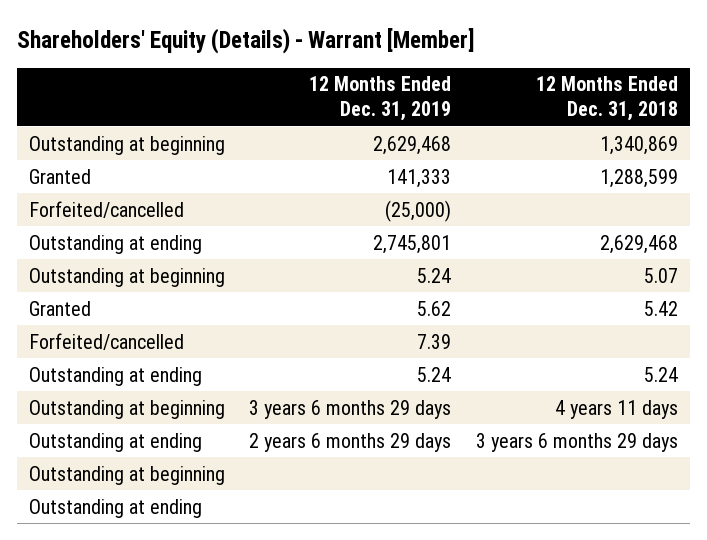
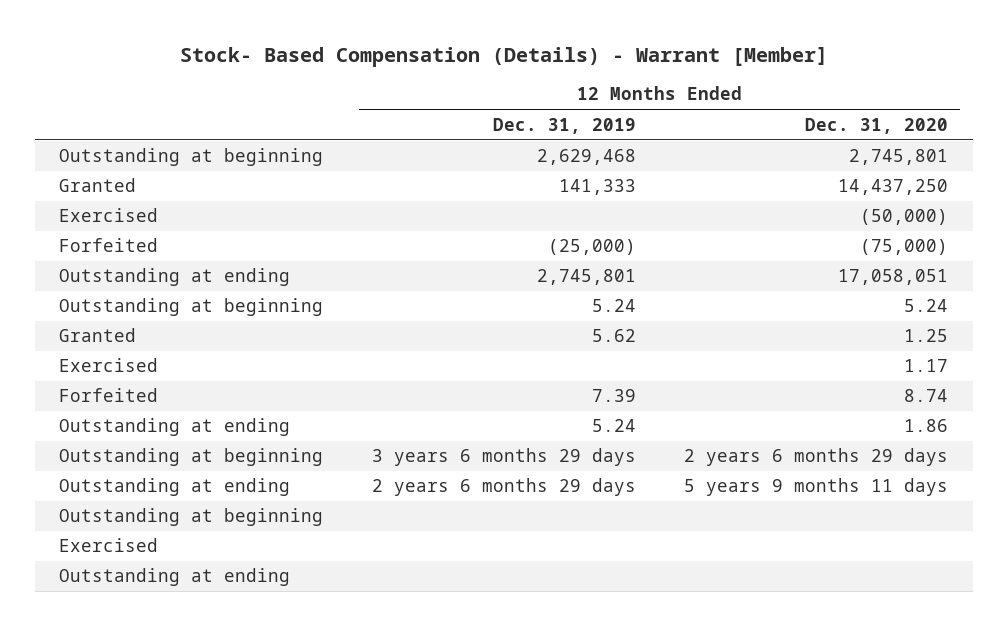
- Shareholders' Equity (Details) - Warrant [Member]
+ Stock- Based Compensation (Details) - Warrant [Member]
- | 12 Months Ended Dec. 31, 2019 | 12 Months Ended Dec. 31, 2018
+ | 12 Months Ended Dec. 31, 2019 | 12 Months Ended Dec. 31, 2020
- Forfeited/cancelled | (25,000) |
+ Exercised | | (50,000)
+ Forfeited | (25,000) | (75,000)
- Forfeited/cancelled | 7.39 |
+ Exercised | | 1.17
+ Forfeited | 7.39 | 8.74
+ Exercised

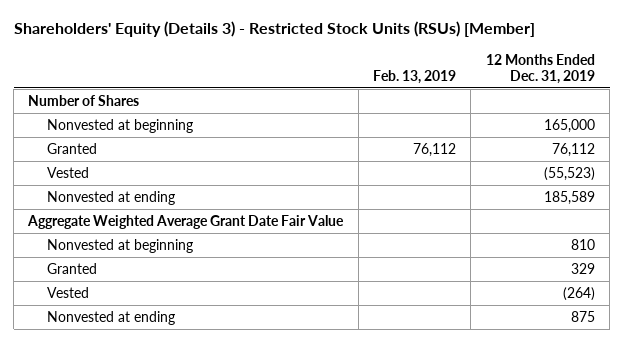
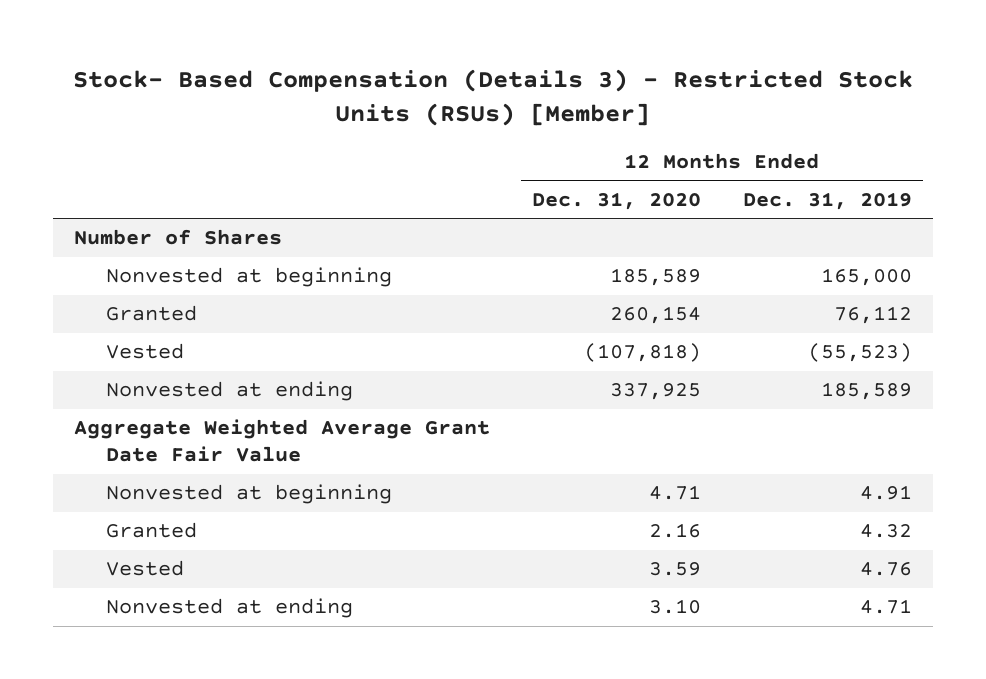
- Shareholders' Equity (Details 3) - Restricted Stock Units (RSUs) [Member]
+ Stock- Based Compensation (Details 3) - Restricted Stock Units (RSUs) [Member]
- | Feb. 13, 2019 | 12 Months Ended Dec. 31, 2019
+ | 12 Months Ended Dec. 31, 2020 | 12 Months Ended Dec. 31, 2019
- Nonvested at beginning | | 810
- Granted | | 329
- Vested | | (264)
- Nonvested at ending | | 875
+ Nonvested at beginning | 4.71 | 4.91
+ Granted | 2.16 | 4.32
+ Vested | 3.59 | 4.76
+ Nonvested at ending | 3.10 | 4.71

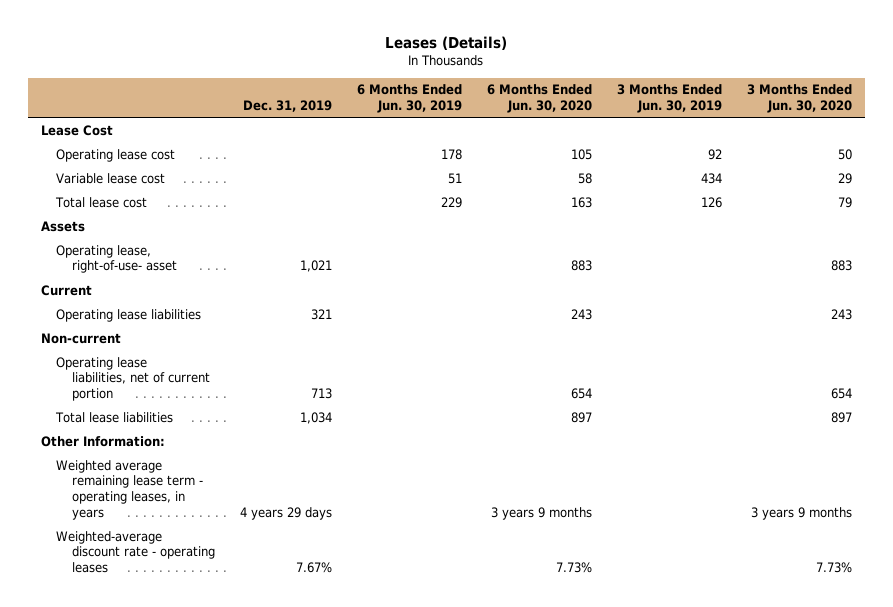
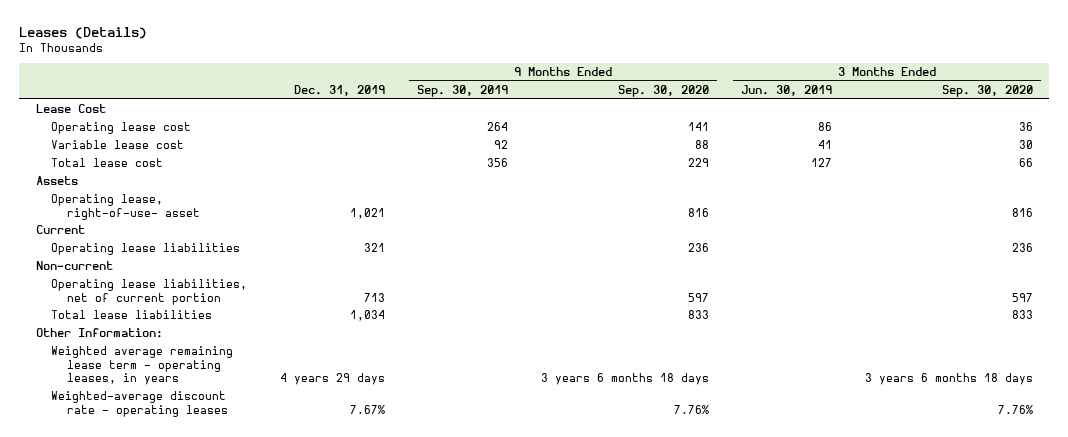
- | Dec. 31, 2019 | 6 Months Ended Jun. 30, 2019 | 6 Months Ended Jun. 30, 2020 | 3 Months Ended Jun. 30, 2019 | 3 Months Ended Jun. 30, 2020
+ | Dec. 31, 2019 | 9 Months Ended Sep. 30, 2019 | 9 Months Ended Sep. 30, 2020 | 3 Months Ended Jun. 30, 2019 | 3 Months Ended Sep. 30, 2020
- Operating lease cost | | 178 | 105 | 92 | 50
- Variable lease cost | | 51 | 58 | 434 | 29
- Total lease cost | | 229 | 163 | 126 | 79
+ Operating lease cost | | 264 | 141 | 86 | 36
+ Variable lease cost | | 92 | 88 | 41 | 30
+ Total lease cost | | 356 | 229 | 127 | 66

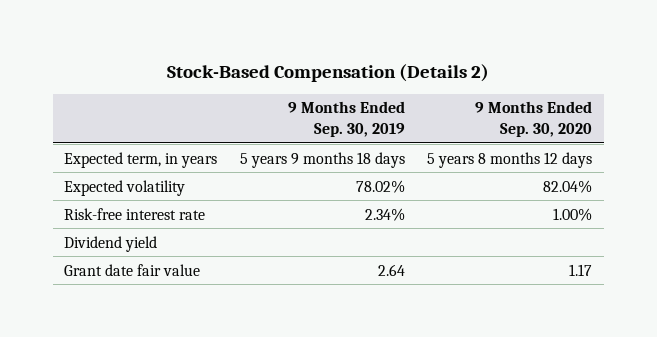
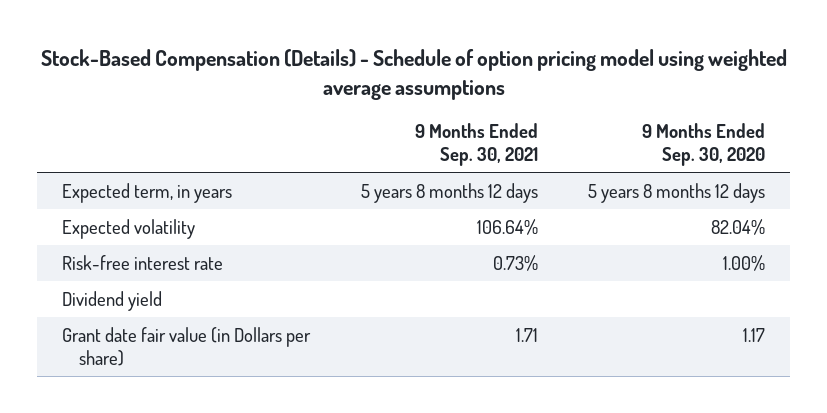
- Stock-Based Compensation (Details 2)
+ Stock-Based Compensation (Details) - Schedule of option pricing model using weighted average assumptions
- | 9 Months Ended Sep. 30, 2019 | 9 Months Ended Sep. 30, 2020
+ | 9 Months Ended Sep. 30, 2021 | 9 Months Ended Sep. 30, 2020
- Grant date fair value | 2.64 | 1.17
+ Grant date fair value (in Dollars per share) | 1.71 | 1.17

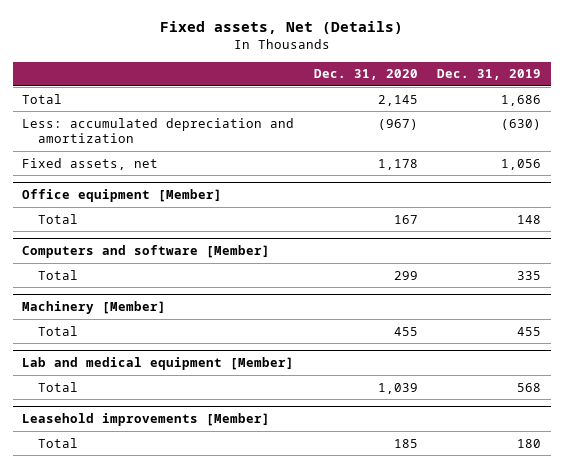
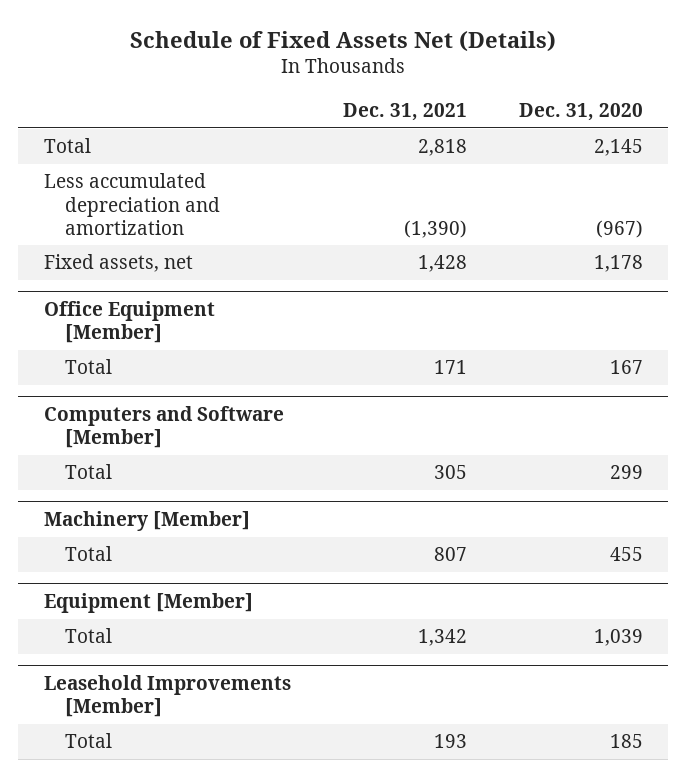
- Fixed assets, Net (Details)
+ Schedule of Fixed Assets Net (Details)
- | Dec. 31, 2020 | Dec. 31, 2019
+ | Dec. 31, 2021 | Dec. 31, 2020
- Less: accumulated depreciation and amortization | (967) | (630)
+ Less accumulated depreciation and amortization | (1,390) | (967)
- Office equipment [Member]
+ Office Equipment [Member]
- Computers and software [Member]
+ Computers and Software [Member]
- Lab and medical equipment [Member]
+ Equipment [Member]
- Leasehold improvements [Member]
+ Leasehold Improvements [Member]

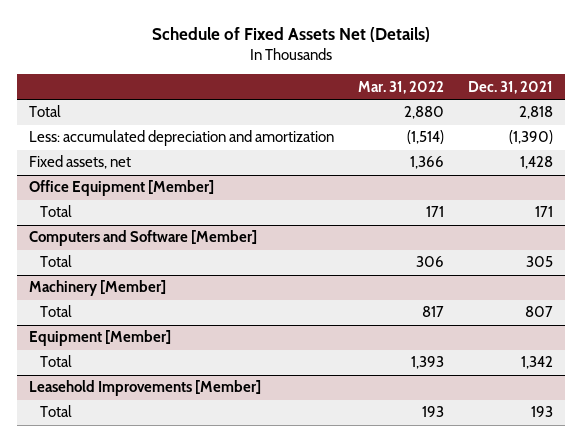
- | Dec. 31, 2021 | Dec. 31, 2020
+ | Mar. 31, 2022 | Dec. 31, 2021
- Less accumulated depreciation and amortization | (1,390) | (967)
+ Less: accumulated depreciation and amortization | (1,514) | (1,390)

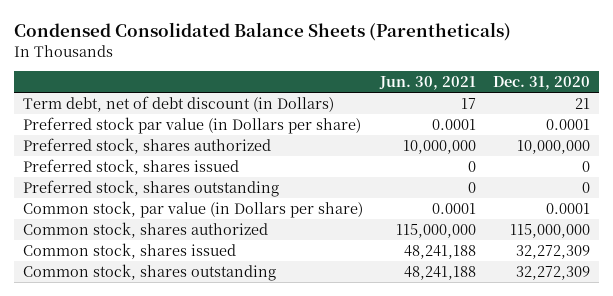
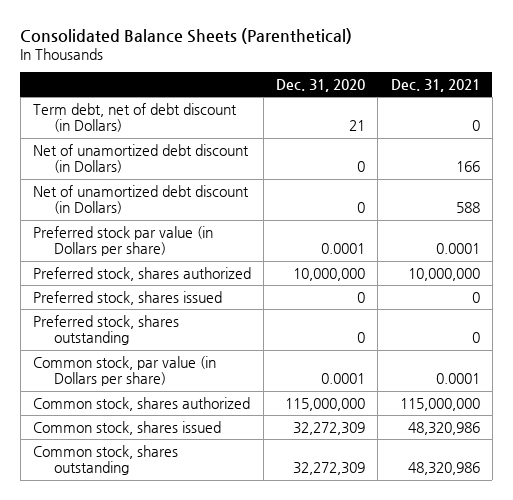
- Condensed Consolidated Balance Sheets (Parentheticals)
+ Consolidated Balance Sheets (Parenthetical)
- | Jun. 30, 2021 | Dec. 31, 2020
+ | Dec. 31, 2020 | Dec. 31, 2021
+ Net of unamortized debt discount (in Dollars) | 0 | 166
+ Net of unamortized debt discount (in Dollars) | 0 | 588

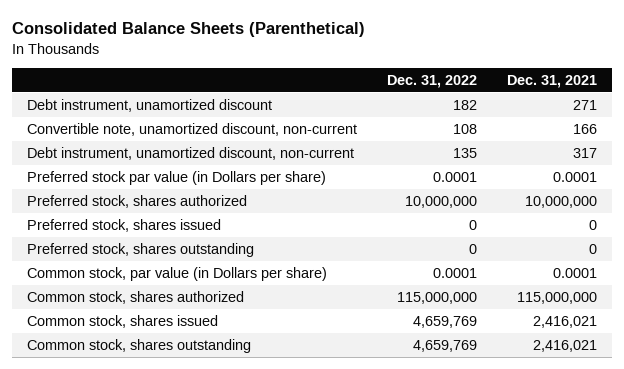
- | Dec. 31, 2020 | Dec. 31, 2021
+ | Dec. 31, 2022 | Dec. 31, 2021
- Term debt, net of debt discount (in Dollars) | 21 | 0
- Net of unamortized debt discount (in Dollars) | 0 | 166
- Net of unamortized debt discount (in Dollars) | 0 | 588
+ Debt instrument, unamortized discount | 182 | 271
+ Convertible note, unamortized discount, non-current | 108 | 166
+ Debt instrument, unamortized discount, non-current | 135 | 317
- Common stock, shares issued | 32,272,309 | 48,320,986
- Common stock, shares outstanding | 32,272,309 | 48,320,986
+ Common stock, shares issued | 4,659,769 | 2,416,021
+ Common stock, shares outstanding | 4,659,769 | 2,416,021

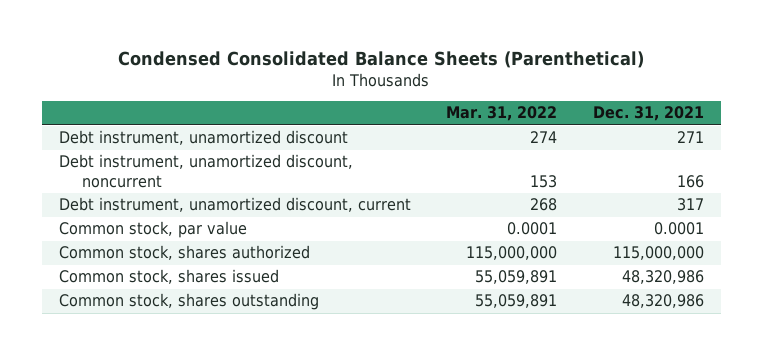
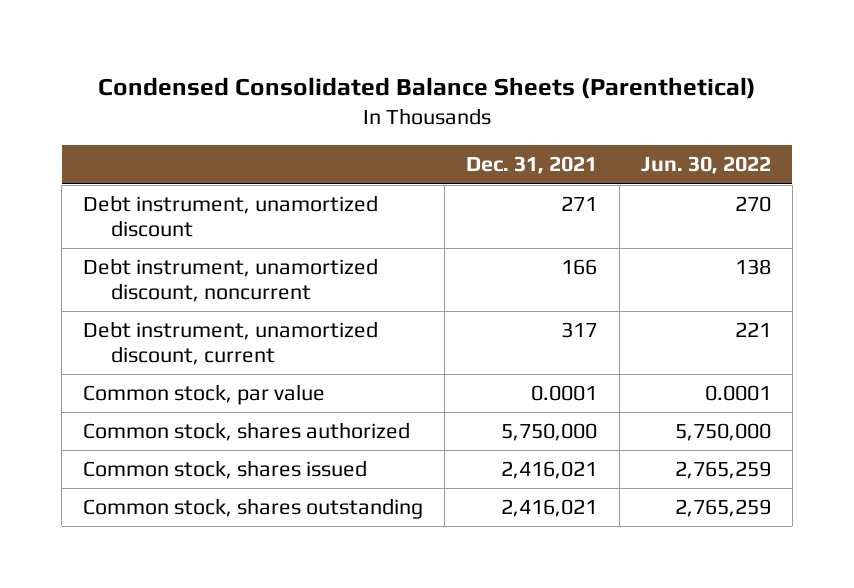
- | Mar. 31, 2022 | Dec. 31, 2021
+ | Dec. 31, 2021 | Jun. 30, 2022
- Common stock, shares authorized | 115,000,000 | 115,000,000
- Common stock, shares issued | 55,059,891 | 48,320,986
- Common stock, shares outstanding | 55,059,891 | 48,320,986
+ Common stock, shares authorized | 5,750,000 | 5,750,000
+ Common stock, shares issued | 2,416,021 | 2,765,259
+ Common stock, shares outstanding | 2,416,021 | 2,765,259

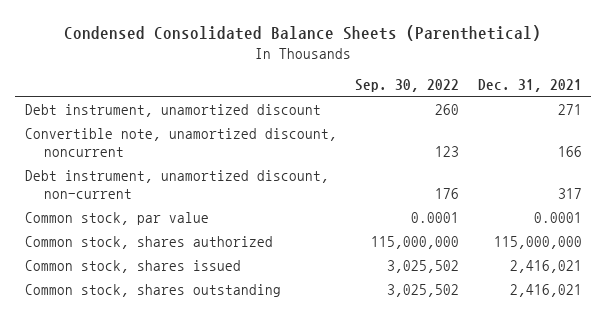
- | Dec. 31, 2021 | Jun. 30, 2022
+ | Sep. 30, 2022 | Dec. 31, 2021
- Debt instrument, unamortized discount, noncurrent | 166 | 138
- Debt instrument, unamortized discount, current | 317 | 221
+ Convertible note, unamortized discount, noncurrent | 123 | 166
+ Debt instrument, unamortized discount, non-current | 176 | 317
- Common stock, shares authorized | 5,750,000 | 5,750,000
+ Common stock, shares authorized | 115,000,000 | 115,000,000

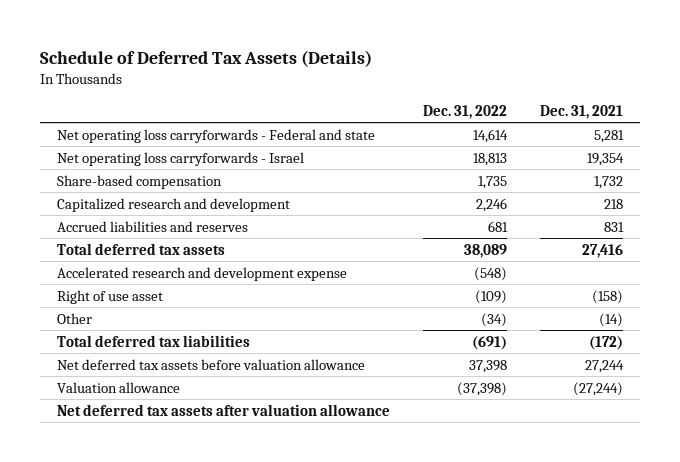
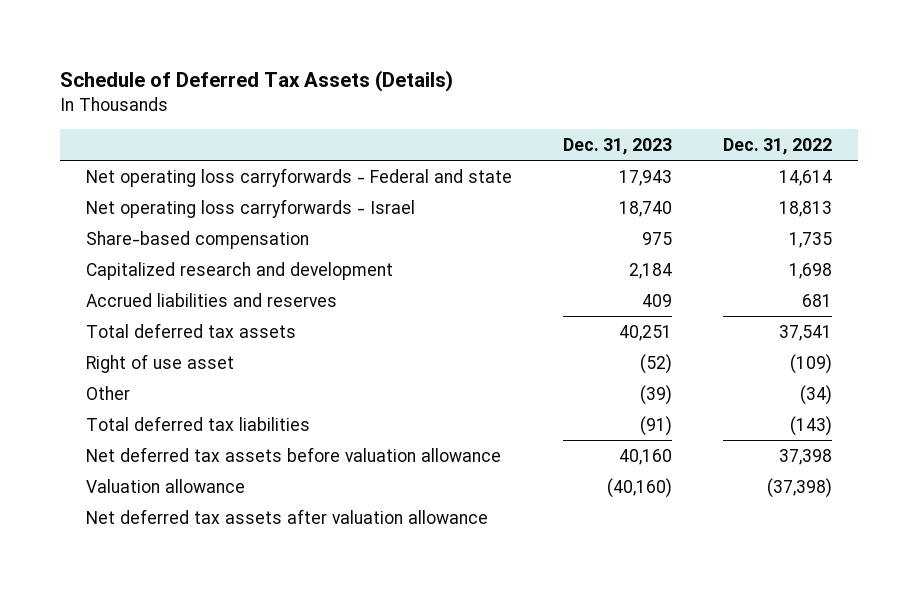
- | Dec. 31, 2022 | Dec. 31, 2021
+ | Dec. 31, 2023 | Dec. 31, 2022
- Capitalized research and development | 2,246 | 218
+ Capitalized research and development | 2,184 | 1,698
- Total deferred tax assets | 38,089 | 27,416
- Accelerated research and development expense | (548) |
+ Total deferred tax assets | 40,251 | 37,541
- Total deferred tax liabilities | (691) | (172)
+ Total deferred tax liabilities | (91) | (143)

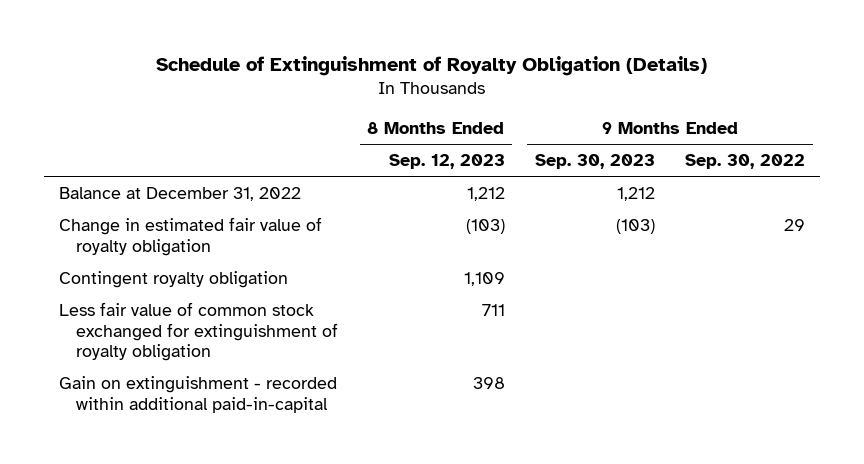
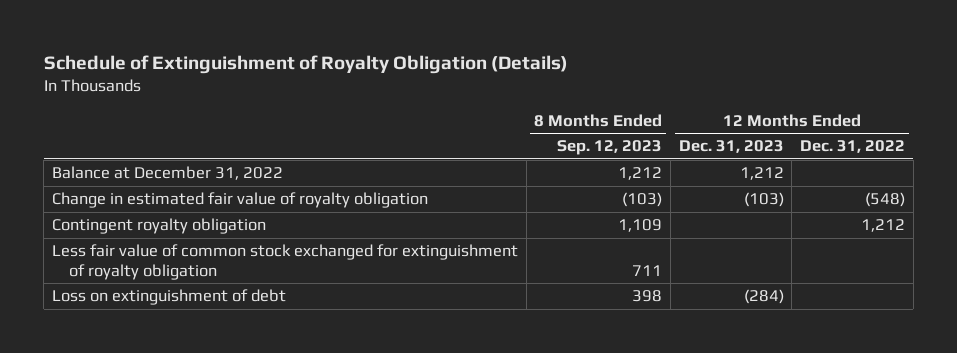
- | 8 Months Ended Sep. 12, 2023 | 9 Months Ended Sep. 30, 2023 | 9 Months Ended Sep. 30, 2022
+ | 8 Months Ended Sep. 12, 2023 | 12 Months Ended Dec. 31, 2023 | 12 Months Ended Dec. 31, 2022
- Gain on extinguishment - recorded within additional paid-in-capital | 398 | |
+ Loss on extinguishment of debt | 398 | (284) |

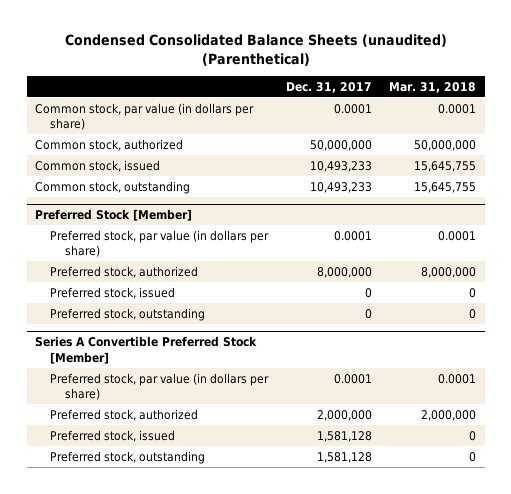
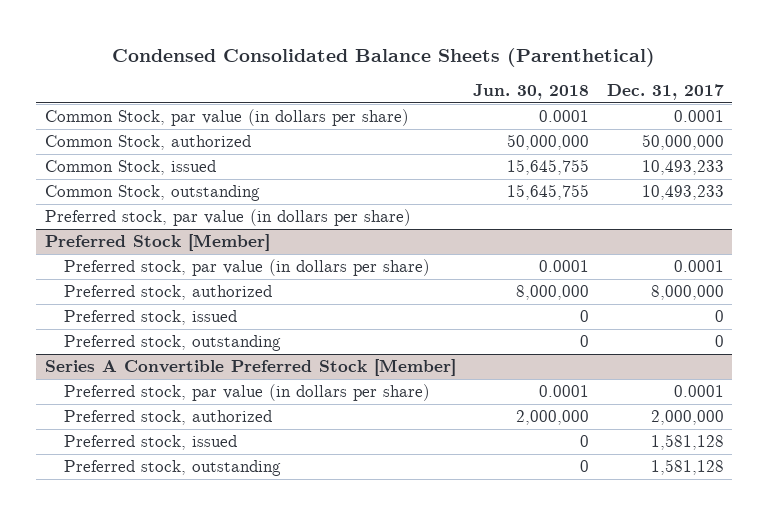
- Condensed Consolidated Balance Sheets (unaudited) (Parenthetical)
+ Condensed Consolidated Balance Sheets (Parenthetical)
- | Dec. 31, 2017 | Mar. 31, 2018
+ | Jun. 30, 2018 | Dec. 31, 2017
- Common stock, par value (in dollars per share) | 0.0001 | 0.0001
- Common stock, authorized | 50,000,000 | 50,000,000
- Common stock, issued | 10,493,233 | 15,645,755
- Common stock, outstanding | 10,493,233 | 15,645,755
+ Common Stock, par value (in dollars per share) | 0.0001 | 0.0001
+ Common Stock, authorized | 50,000,000 | 50,000,000
+ Common Stock, issued | 15,645,755 | 10,493,233
+ Common Stock, outstanding | 15,645,755 | 10,493,233
+ Preferred stock, par value (in dollars per share)

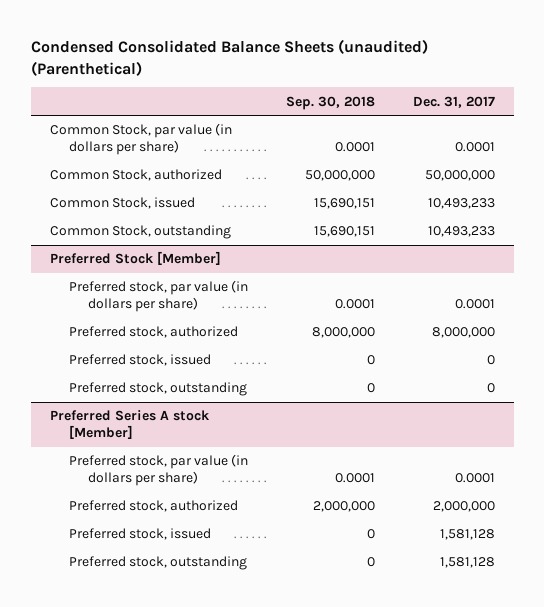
- Condensed Consolidated Balance Sheets (Parenthetical)
+ Condensed Consolidated Balance Sheets (unaudited) (Parenthetical)
- | Jun. 30, 2018 | Dec. 31, 2017
+ | Sep. 30, 2018 | Dec. 31, 2017
- Preferred stock, par value (in dollars per share)
- Series A Convertible Preferred Stock [Member]
+ Preferred Series A stock [Member]

